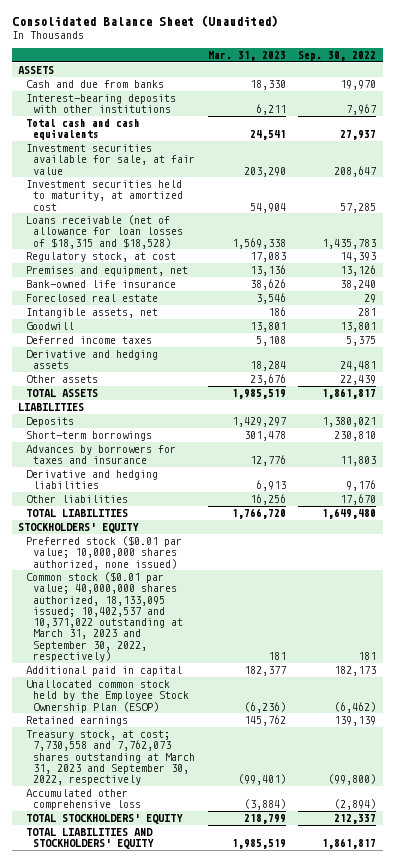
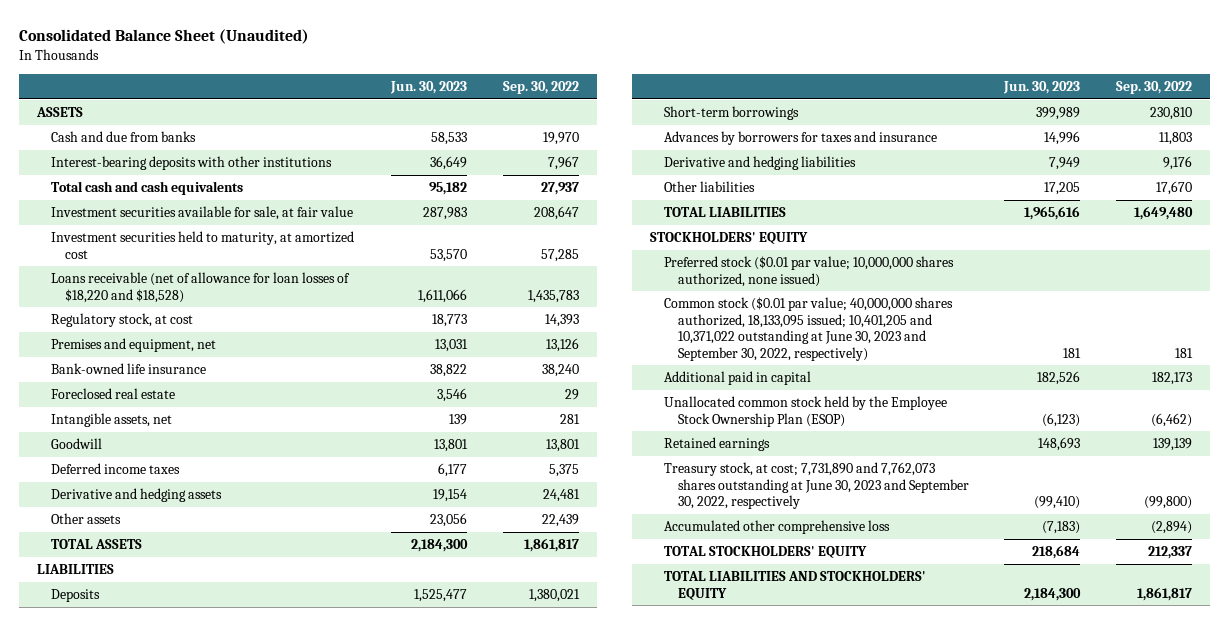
- | Mar. 31, 2023 | Sep. 30, 2022
+ | Jun. 30, 2023 | Sep. 30, 2022
- Loans receivable (net of allowance for loan losses of $18,315 and $18,528) | 1,569,338 | 1,435,783
+ Loans receivable (net of allowance for loan losses of $18,220 and $18,528) | 1,611,066 | 1,435,783
- Common stock ($0.01 par value; 40,000,000 shares authorized, 18,133,095 issued; 10,402,537 and 10,371,022 outstanding at March 31, 2023 and September 30, 2022, respectively) | 181 | 181
+ Common stock ($0.01 par value; 40,000,000 shares authorized, 18,133,095 issued; 10,401,205 and 10,371,022 outstanding at June 30, 2023 and September 30, 2022, respectively) | 181 | 181
- Treasury stock, at cost; 7,730,558 and 7,762,073 shares outstanding at March 31, 2023 and September 30, 2022, respectively | (99,401) | (99,800)
+ Treasury stock, at cost; 7,731,890 and 7,762,073 shares outstanding at June 30, 2023 and September 30, 2022, respectively | (99,410) | (99,800)

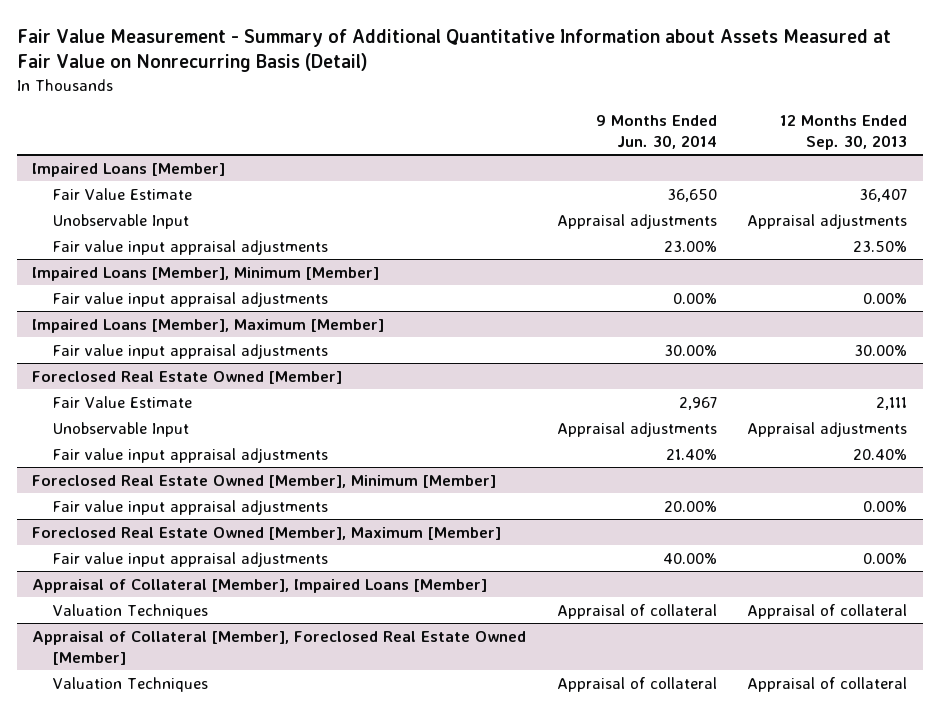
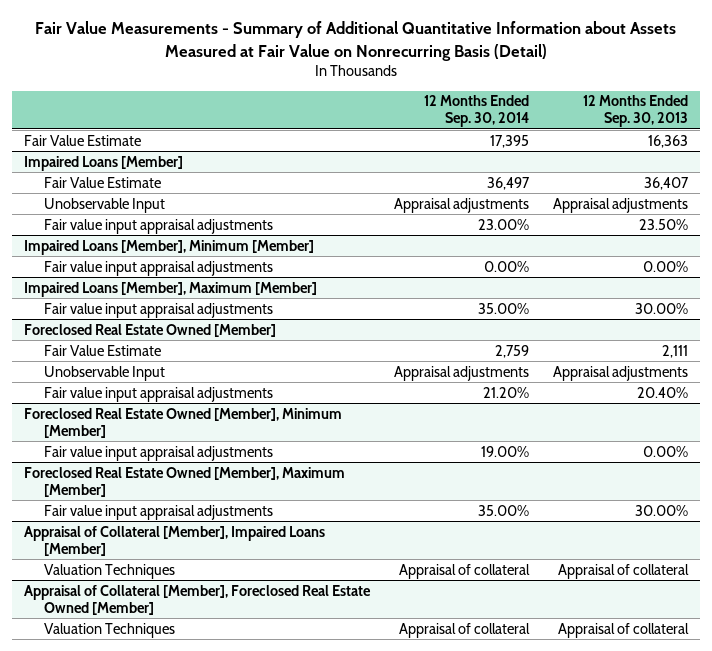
- Fair Value Measurement - Summary of Additional Quantitative Information about Assets Measured at Fair Value on Nonrecurring Basis (Detail)
+ Fair Value Measurements - Summary of Additional Quantitative Information about Assets Measured at Fair Value on Nonrecurring Basis (Detail)
- | 9 Months Ended Jun. 30, 2014 | 12 Months Ended Sep. 30, 2013
+ | 12 Months Ended Sep. 30, 2014 | 12 Months Ended Sep. 30, 2013
+ Fair Value Estimate | 17,395 | 16,363
@ Foreclosed Real Estate Owned [Member], Maximum [Member]
- Fair value input appraisal adjustments | 40.00% | 0.00%
+ Fair value input appraisal adjustments | 35.00% | 30.00%

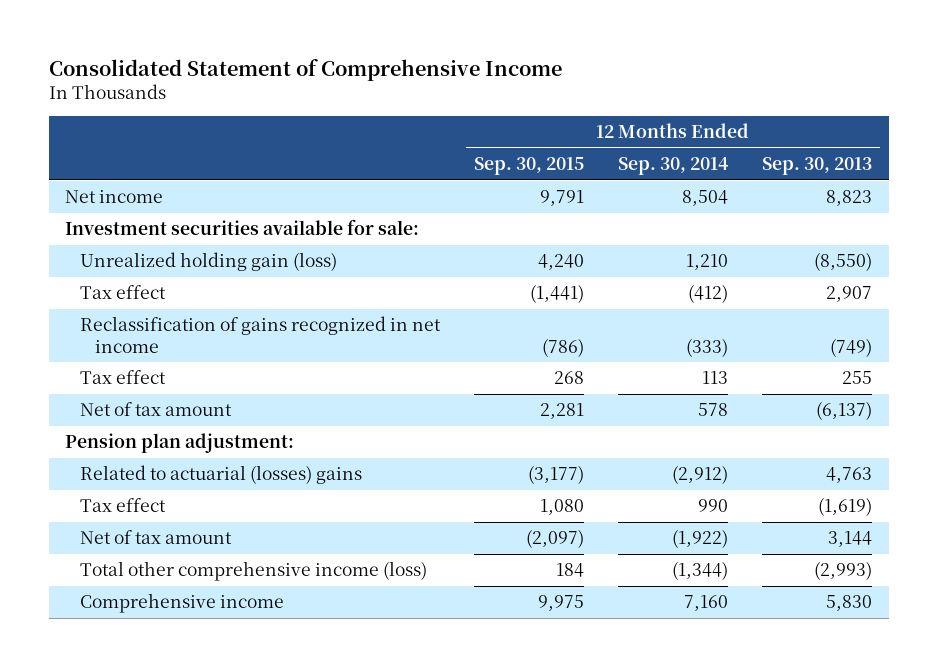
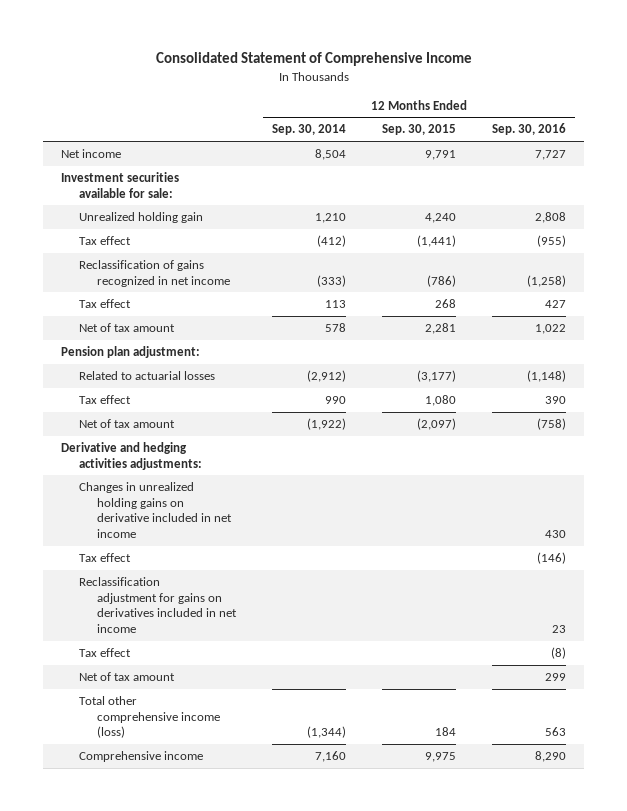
- | 12 Months Ended Sep. 30, 2015 | 12 Months Ended Sep. 30, 2014 | 12 Months Ended Sep. 30, 2013
+ | 12 Months Ended Sep. 30, 2014 | 12 Months Ended Sep. 30, 2015 | 12 Months Ended Sep. 30, 2016
- Unrealized holding gain (loss) | 4,240 | 1,210 | (8,550)
+ Unrealized holding gain | 1,210 | 4,240 | 2,808
- Related to actuarial (losses) gains | (3,177) | (2,912) | 4,763
+ Related to actuarial losses | (2,912) | (3,177) | (1,148)
+ Derivative and hedging activities adjustments:
+ Changes in unrealized holding gains on derivative included in net income | | | 430
+ Tax effect | | | (146)
+ Reclassification adjustment for gains on derivatives included in net income | | | 23
+ Tax effect | | | (8)
+ Net of tax amount | | | 299

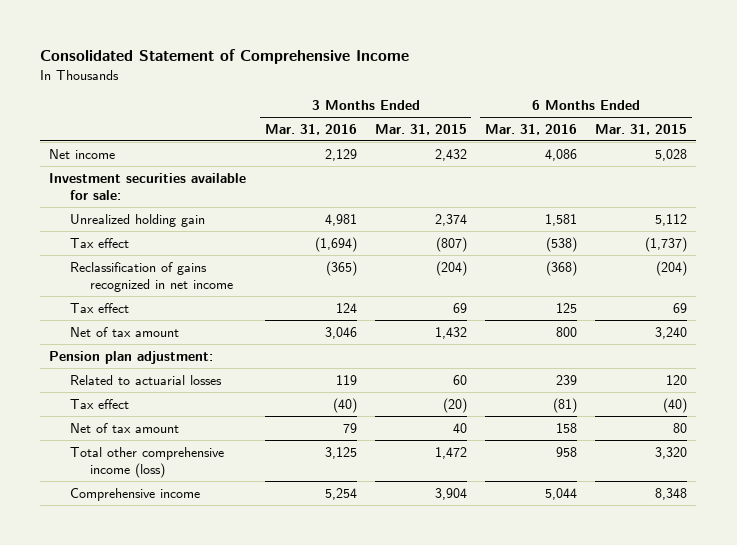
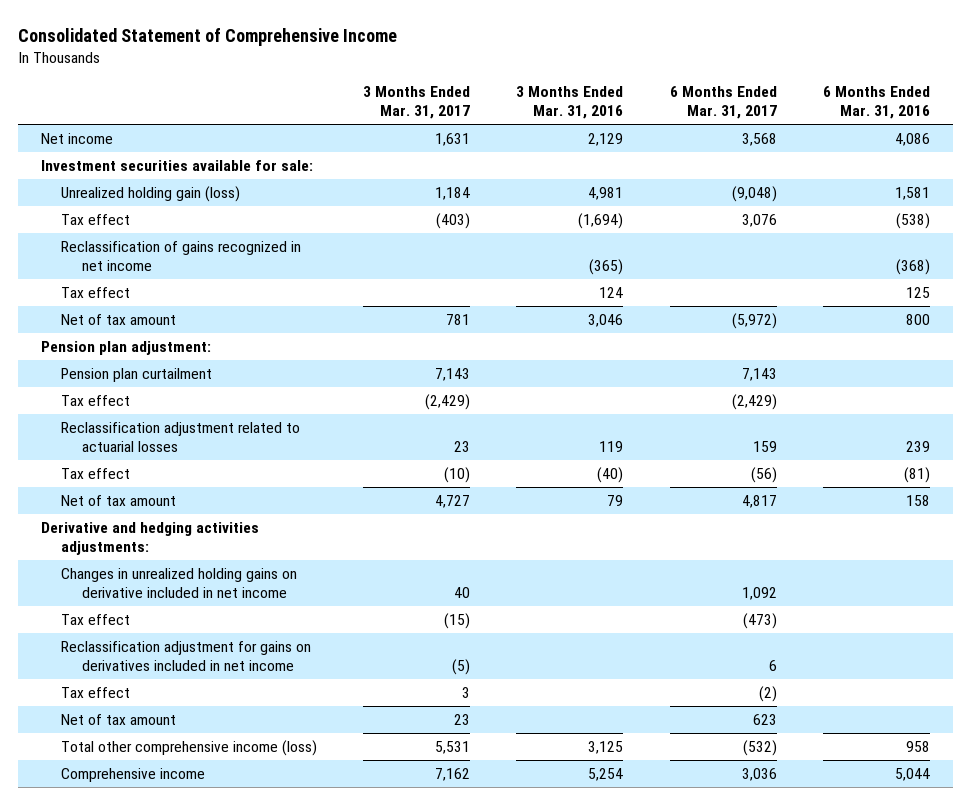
- | 3 Months Ended Mar. 31, 2016 | 3 Months Ended Mar. 31, 2015 | 6 Months Ended Mar. 31, 2016 | 6 Months Ended Mar. 31, 2015
+ | 3 Months Ended Mar. 31, 2017 | 3 Months Ended Mar. 31, 2016 | 6 Months Ended Mar. 31, 2017 | 6 Months Ended Mar. 31, 2016
- Unrealized holding gain | 4,981 | 2,374 | 1,581 | 5,112
+ Unrealized holding gain (loss) | 1,184 | 4,981 | (9,048) | 1,581
- Related to actuarial losses | 119 | 60 | 239 | 120
+ Pension plan curtailment | 7,143 | | 7,143 |
+ Tax effect | (2,429) | | (2,429) |
+ Reclassification adjustment related to actuarial losses | 23 | 119 | 159 | 239
+ Derivative and hedging activities adjustments:
+ Changes in unrealized holding gains on derivative included in net income | 40 | | 1,092 |
+ Tax effect | (15) | | (473) |
+ Reclassification adjustment for gains on derivatives included in net income | (5) | | 6 |
+ Tax effect | 3 | | (2) |
+ Net of tax amount | 23 | | 623 |

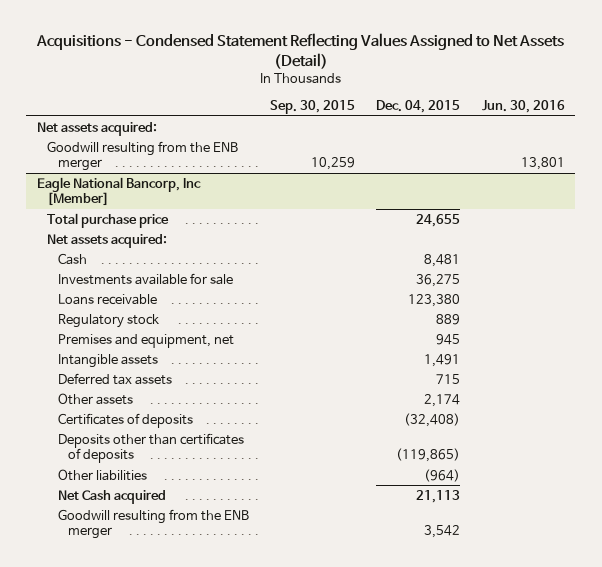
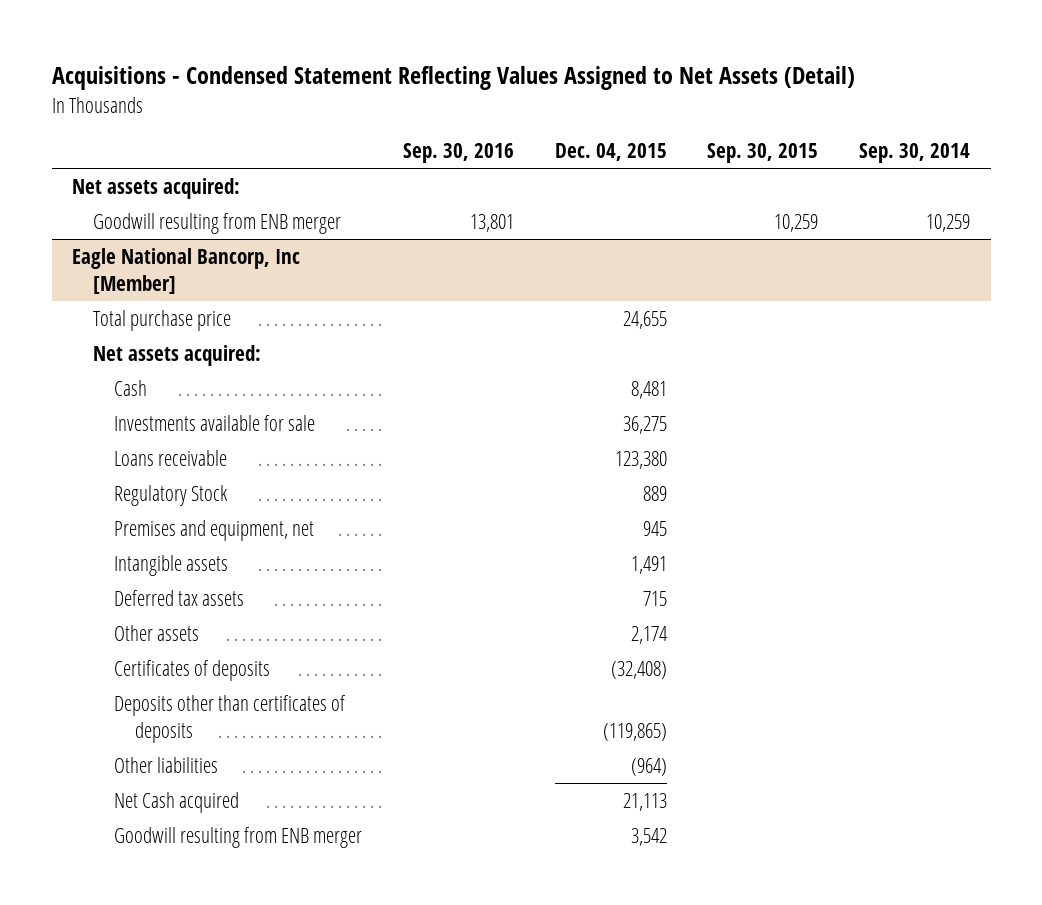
- | Sep. 30, 2015 | Dec. 04, 2015 | Jun. 30, 2016
+ | Sep. 30, 2016 | Dec. 04, 2015 | Sep. 30, 2015 | Sep. 30, 2014
- Goodwill resulting from the ENB merger | 10,259 | | 13,801
+ Goodwill resulting from ENB merger | 13,801 | | 10,259 | 10,259
@ Eagle National Bancorp, Inc [Member]
- Regulatory stock | | 889 |
+ Regulatory Stock | | 889 | |
- Goodwill resulting from the ENB merger | | 3,542 |
+ Goodwill resulting from ENB merger | | 3,542 | |

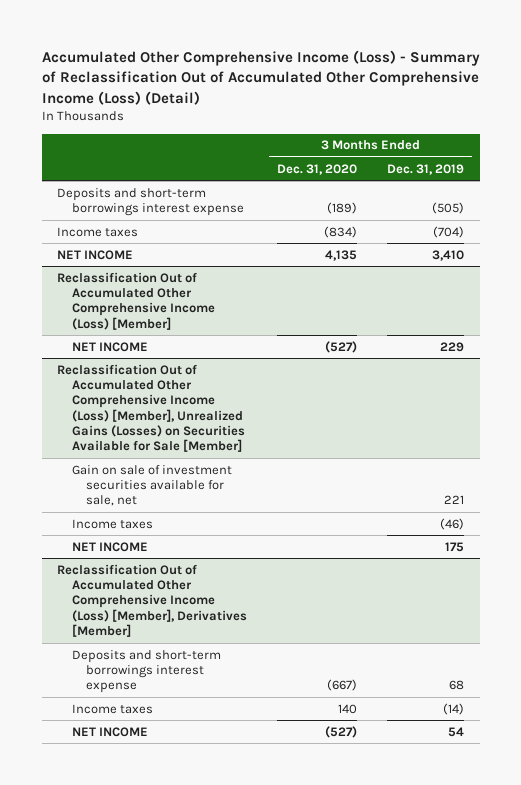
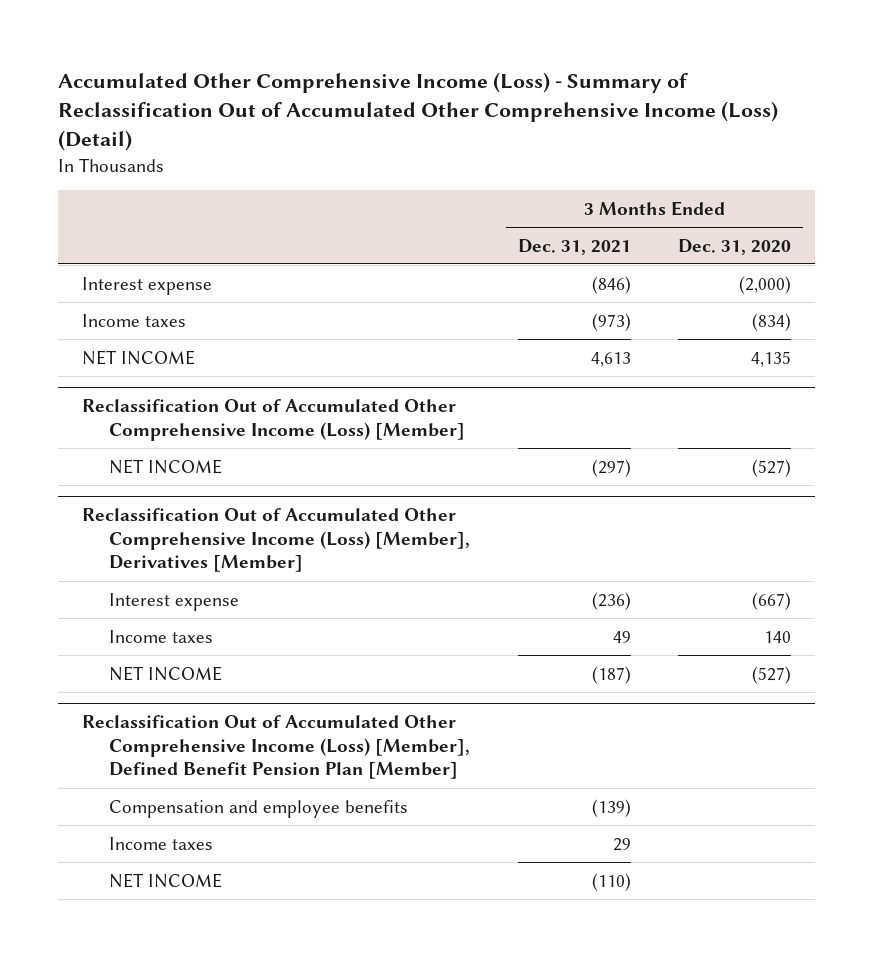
- | 3 Months Ended Dec. 31, 2020 | 3 Months Ended Dec. 31, 2019
+ | 3 Months Ended Dec. 31, 2021 | 3 Months Ended Dec. 31, 2020
- Deposits and short-term borrowings interest expense | (189) | (505)
+ Interest expense | (846) | (2,000)
- Reclassification Out of Accumulated Other Comprehensive Income (Loss) [Member], Unrealized Gains (Losses) on Securities Available for Sale [Member]
- Gain on sale of investment securities available for sale, net | | 221
- Income taxes | | (46)
- NET INCOME | | 175
@ Reclassification Out of Accumulated Other Comprehensive Income (Loss) [Member], Derivatives [Member]
- Deposits and short-term borrowings interest expense | (667) | 68
+ Interest expense | (236) | (667)
+ Reclassification Out of Accumulated Other Comprehensive Income (Loss) [Member], Defined Benefit Pension Plan [Member]
+ Compensation and employee benefits | (139) |
+ Income taxes | 29 |
+ NET INCOME | (110) |

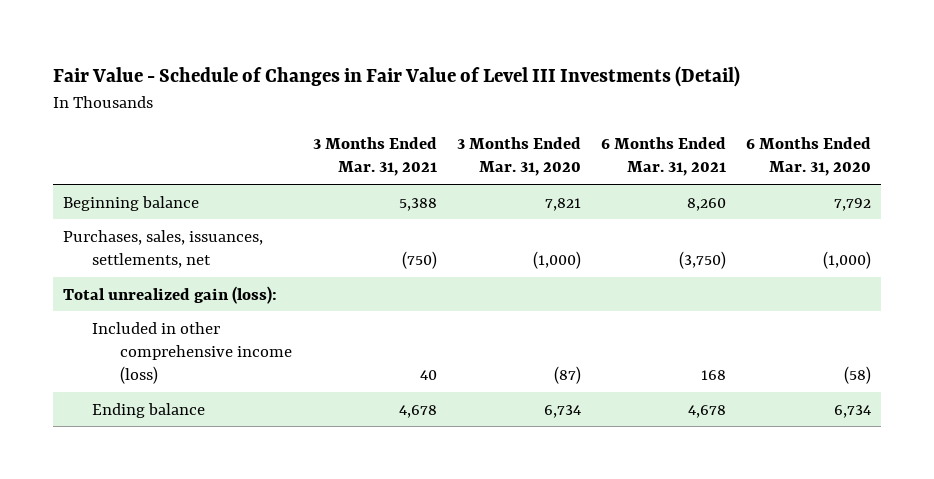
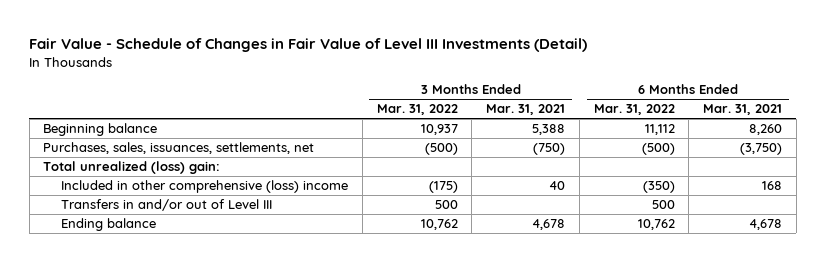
- | 3 Months Ended Mar. 31, 2021 | 3 Months Ended Mar. 31, 2020 | 6 Months Ended Mar. 31, 2021 | 6 Months Ended Mar. 31, 2020
+ | 3 Months Ended Mar. 31, 2022 | 3 Months Ended Mar. 31, 2021 | 6 Months Ended Mar. 31, 2022 | 6 Months Ended Mar. 31, 2021
- Total unrealized gain (loss):
- Included in other comprehensive income (loss) | 40 | (87) | 168 | (58)
+ Total unrealized (loss) gain:
+ Included in other comprehensive (loss) income | (175) | 40 | (350) | 168
+ Transfers in and/or out of Level III | 500 | | 500 |

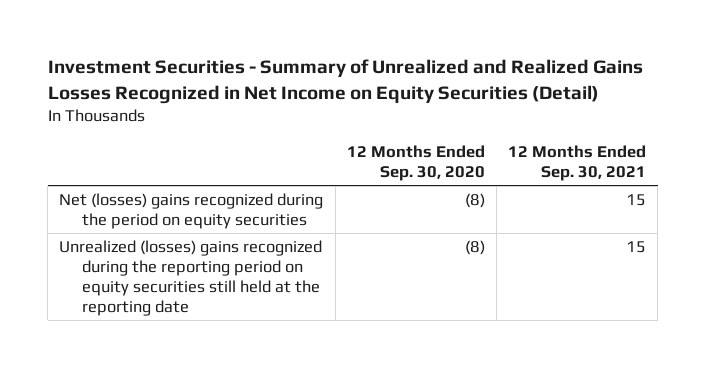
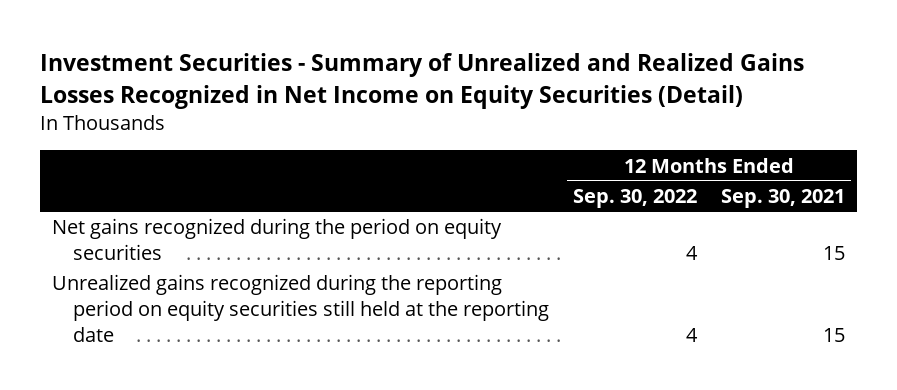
- | 12 Months Ended Sep. 30, 2020 | 12 Months Ended Sep. 30, 2021
+ | 12 Months Ended Sep. 30, 2022 | 12 Months Ended Sep. 30, 2021
- Net (losses) gains recognized during the period on equity securities | (8) | 15
- Unrealized (losses) gains recognized during the reporting period on equity securities still held at the reporting date | (8) | 15
+ Net gains recognized during the period on equity securities | 4 | 15
+ Unrealized gains recognized during the reporting period on equity securities still held at the reporting date | 4 | 15

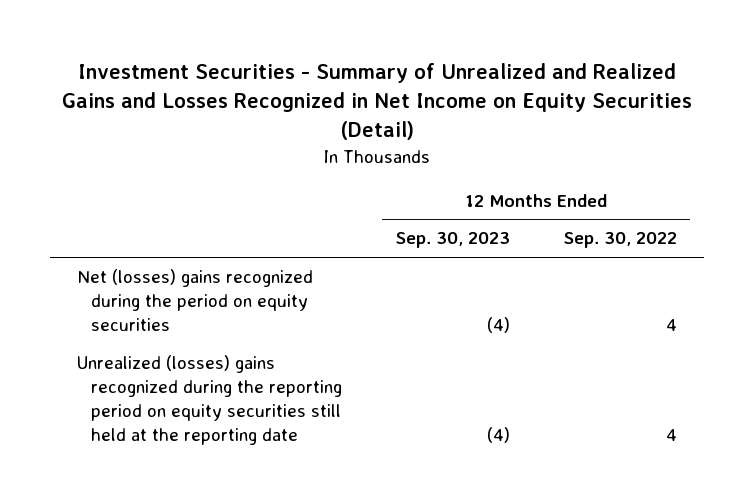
- Investment Securities - Summary of Unrealized and Realized Gains Losses Recognized in Net Income on Equity Securities (Detail)
+ Investment Securities - Summary of Unrealized and Realized Gains and Losses Recognized in Net Income on Equity Securities (Detail)
- | 12 Months Ended Sep. 30, 2022 | 12 Months Ended Sep. 30, 2021
+ | 12 Months Ended Sep. 30, 2023 | 12 Months Ended Sep. 30, 2022
- Net gains recognized during the period on equity securities | 4 | 15
- Unrealized gains recognized during the reporting period on equity securities still held at the reporting date | 4 | 15
+ Net (losses) gains recognized during the period on equity securities | (4) | 4
+ Unrealized (losses) gains recognized during the reporting period on equity securities still held at the reporting date | (4) | 4

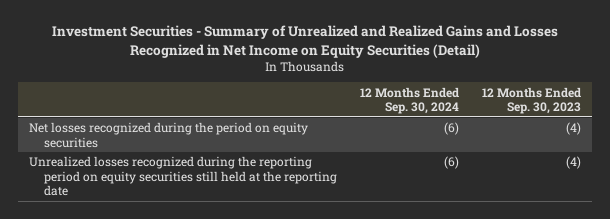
- | 12 Months Ended Sep. 30, 2023 | 12 Months Ended Sep. 30, 2022
+ | 12 Months Ended Sep. 30, 2024 | 12 Months Ended Sep. 30, 2023
- Net (losses) gains recognized during the period on equity securities | (4) | 4
- Unrealized (losses) gains recognized during the reporting period on equity securities still held at the reporting date | (4) | 4
+ Net losses recognized during the period on equity securities | (6) | (4)
+ Unrealized losses recognized during the reporting period on equity securities still held at the reporting date | (6) | (4)

